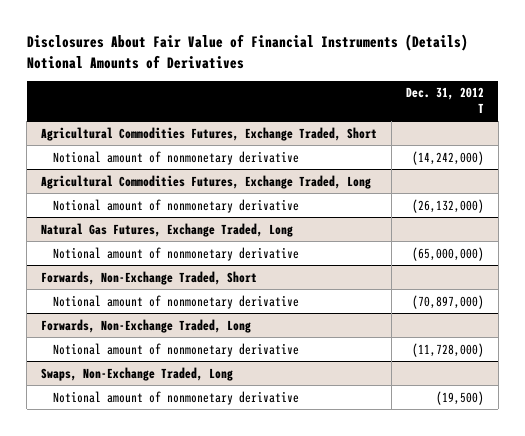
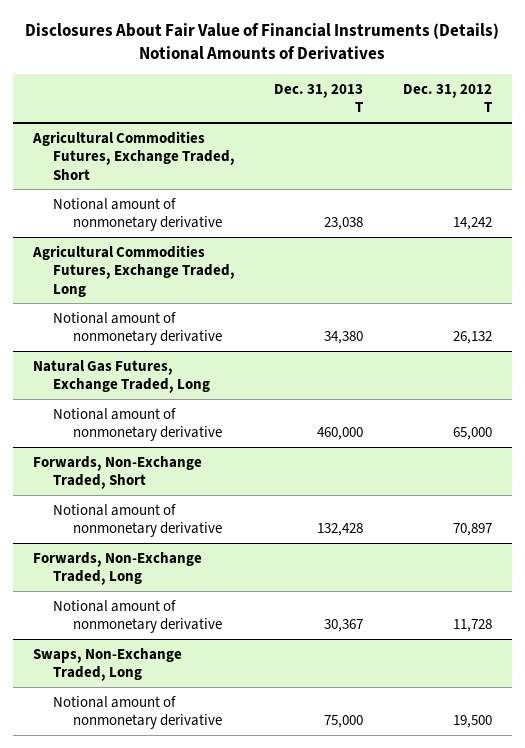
- | Dec. 31, 2012 T
+ | Dec. 31, 2013 T | Dec. 31, 2012 T
@ Agricultural Commodities Futures, Exchange Traded, Short
- Notional amount of nonmonetary derivative | (14,242,000)
+ Notional amount of nonmonetary derivative | 23,038 | 14,242
@ Agricultural Commodities Futures, Exchange Traded, Long
- Notional amount of nonmonetary derivative | (26,132,000)
+ Notional amount of nonmonetary derivative | 34,380 | 26,132
@ Natural Gas Futures, Exchange Traded, Long
- Notional amount of nonmonetary derivative | (65,000,000)
+ Notional amount of nonmonetary derivative | 460,000 | 65,000
@ Forwards, Non-Exchange Traded, Short
- Notional amount of nonmonetary derivative | (70,897,000)
+ Notional amount of nonmonetary derivative | 132,428 | 70,897
@ Forwards, Non-Exchange Traded, Long
- Notional amount of nonmonetary derivative | (11,728,000)
+ Notional amount of nonmonetary derivative | 30,367 | 11,728
@ Swaps, Non-Exchange Traded, Long
- Notional amount of nonmonetary derivative | (19,500)
+ Notional amount of nonmonetary derivative | 75,000 | 19,500

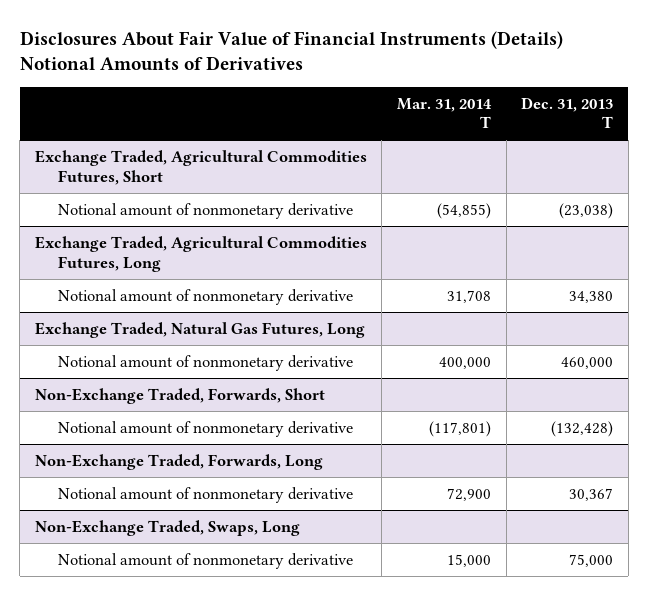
- | Dec. 31, 2013 T | Dec. 31, 2012 T
+ | Mar. 31, 2014 T | Dec. 31, 2013 T
- Agricultural Commodities Futures, Exchange Traded, Short
- Notional amount of nonmonetary derivative | 23,038 | 14,242
- Agricultural Commodities Futures, Exchange Traded, Long
+ Exchange Traded, Agricultural Commodities Futures, Short
+ Notional amount of nonmonetary derivative | (54,855) | (23,038)
+ Exchange Traded, Agricultural Commodities Futures, Long
- Natural Gas Futures, Exchange Traded, Long
+ Exchange Traded, Natural Gas Futures, Long
- Forwards, Non-Exchange Traded, Short
- Notional amount of nonmonetary derivative | 132,428 | 70,897
- Forwards, Non-Exchange Traded, Long
+ Non-Exchange Traded, Forwards, Short
+ Notional amount of nonmonetary derivative | (117,801) | (132,428)
+ Non-Exchange Traded, Forwards, Long
- Swaps, Non-Exchange Traded, Long
+ Non-Exchange Traded, Swaps, Long

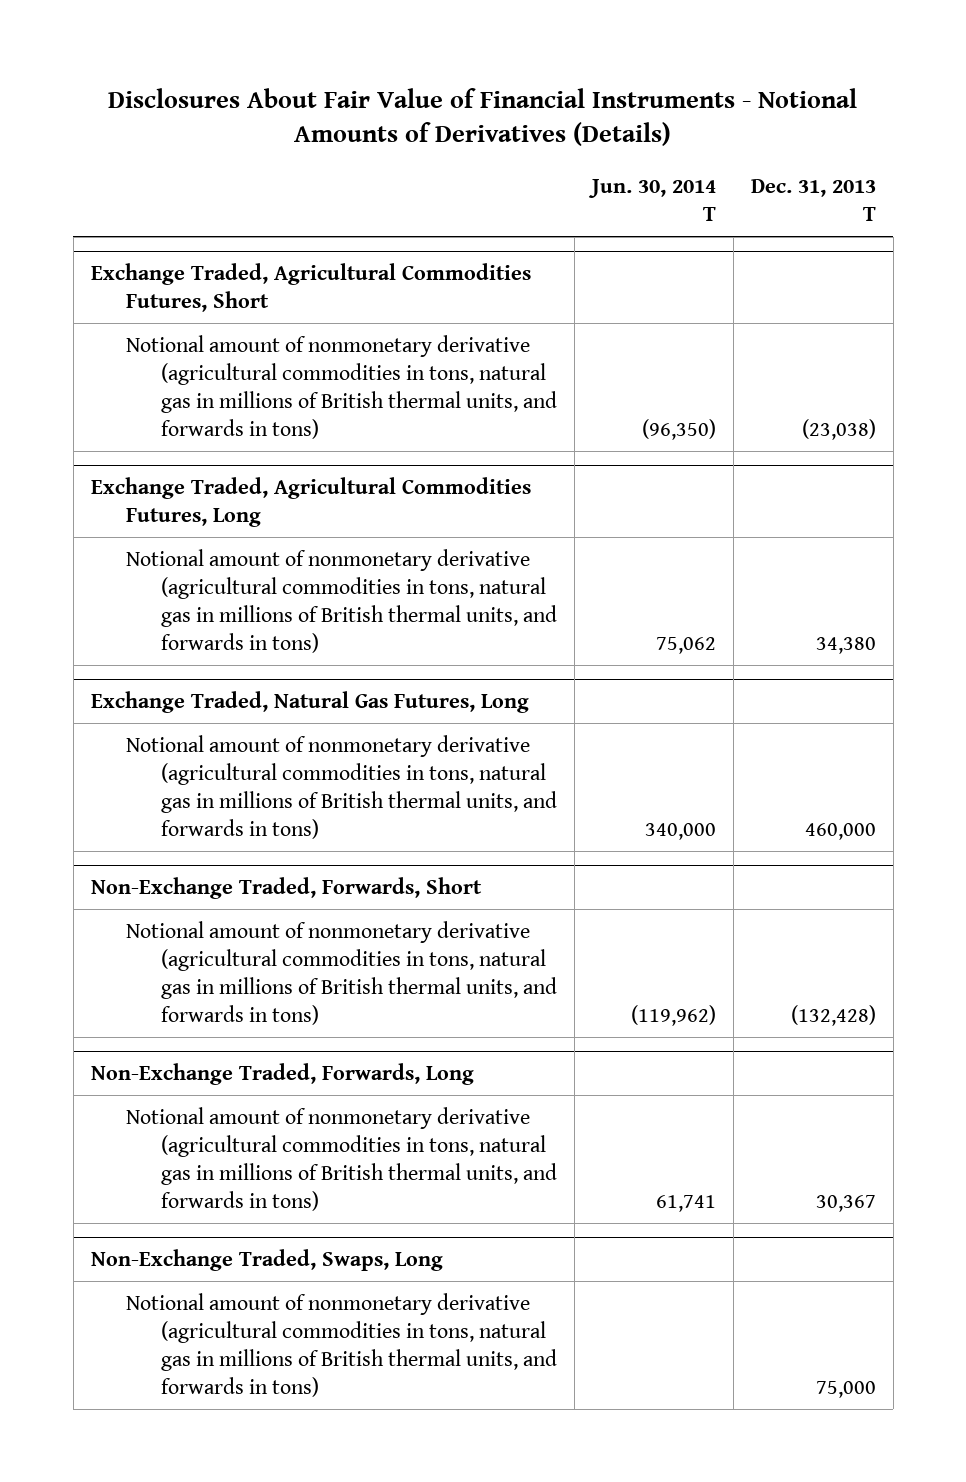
- Disclosures About Fair Value of Financial Instruments (Details) Notional Amounts of Derivatives
+ Disclosures About Fair Value of Financial Instruments - Notional Amounts of Derivatives (Details)
- | Mar. 31, 2014 T | Dec. 31, 2013 T
+ | Jun. 30, 2014 T | Dec. 31, 2013 T
@ Exchange Traded, Agricultural Commodities Futures, Short
- Notional amount of nonmonetary derivative | (54,855) | (23,038)
+ Notional amount of nonmonetary derivative (agricultural commodities in tons, natural gas in millions of British thermal units, and forwards in tons) | (96,350) | (23,038)
@ Exchange Traded, Agricultural Commodities Futures, Long
- Notional amount of nonmonetary derivative | 31,708 | 34,380
+ Notional amount of nonmonetary derivative (agricultural commodities in tons, natural gas in millions of British thermal units, and forwards in tons) | 75,062 | 34,380
@ Exchange Traded, Natural Gas Futures, Long
- Notional amount of nonmonetary derivative | 400,000 | 460,000
+ Notional amount of nonmonetary derivative (agricultural commodities in tons, natural gas in millions of British thermal units, and forwards in tons) | 340,000 | 460,000
@ Non-Exchange Traded, Forwards, Short
- Notional amount of nonmonetary derivative | (117,801) | (132,428)
+ Notional amount of nonmonetary derivative (agricultural commodities in tons, natural gas in millions of British thermal units, and forwards in tons) | (119,962) | (132,428)
@ Non-Exchange Traded, Forwards, Long
- Notional amount of nonmonetary derivative | 72,900 | 30,367
+ Notional amount of nonmonetary derivative (agricultural commodities in tons, natural gas in millions of British thermal units, and forwards in tons) | 61,741 | 30,367
@ Non-Exchange Traded, Swaps, Long
- Notional amount of nonmonetary derivative | 15,000 | 75,000
+ Notional amount of nonmonetary derivative (agricultural commodities in tons, natural gas in millions of British thermal units, and forwards in tons) | | 75,000

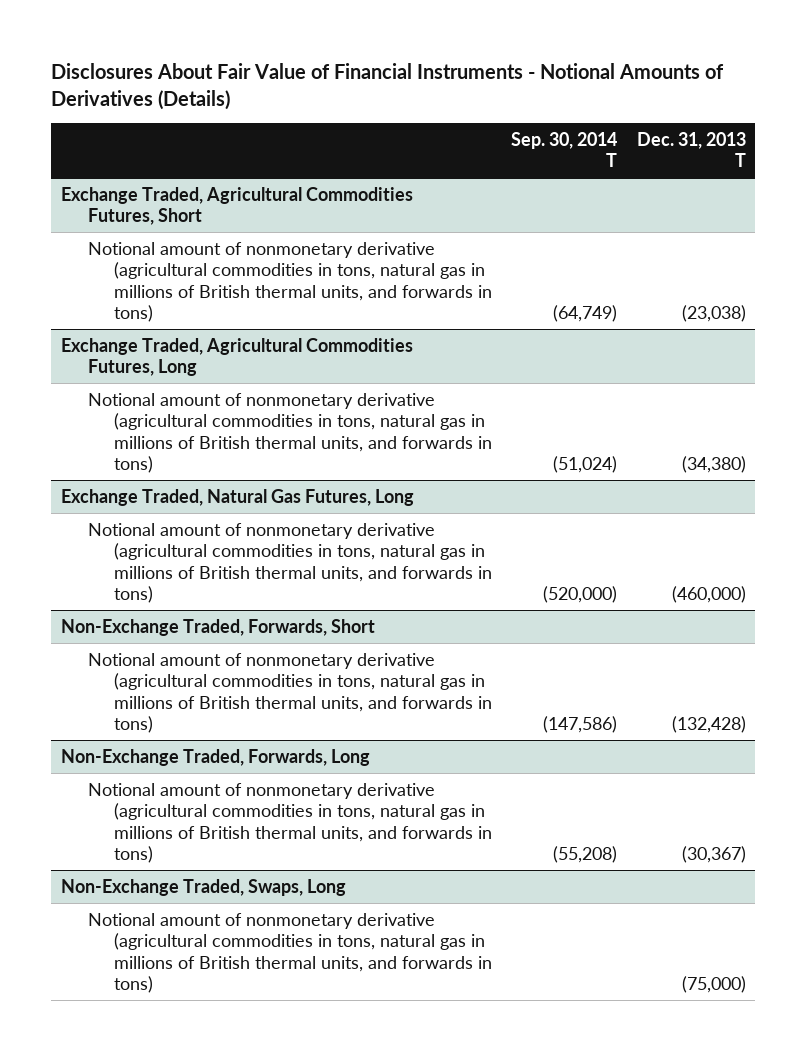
- | Jun. 30, 2014 T | Dec. 31, 2013 T
+ | Sep. 30, 2014 T | Dec. 31, 2013 T
@ Exchange Traded, Agricultural Commodities Futures, Long
- Notional amount of nonmonetary derivative (agricultural commodities in tons, natural gas in millions of British thermal units, and forwards in tons) | 75,062 | 34,380
+ Notional amount of nonmonetary derivative (agricultural commodities in tons, natural gas in millions of British thermal units, and forwards in tons) | (51,024) | (34,380)
@ Exchange Traded, Natural Gas Futures, Long
- Notional amount of nonmonetary derivative (agricultural commodities in tons, natural gas in millions of British thermal units, and forwards in tons) | 340,000 | 460,000
+ Notional amount of nonmonetary derivative (agricultural commodities in tons, natural gas in millions of British thermal units, and forwards in tons) | (520,000) | (460,000)
@ Non-Exchange Traded, Forwards, Long
- Notional amount of nonmonetary derivative (agricultural commodities in tons, natural gas in millions of British thermal units, and forwards in tons) | 61,741 | 30,367
+ Notional amount of nonmonetary derivative (agricultural commodities in tons, natural gas in millions of British thermal units, and forwards in tons) | (55,208) | (30,367)
@ Non-Exchange Traded, Swaps, Long
- Notional amount of nonmonetary derivative (agricultural commodities in tons, natural gas in millions of British thermal units, and forwards in tons) | | 75,000
+ Notional amount of nonmonetary derivative (agricultural commodities in tons, natural gas in millions of British thermal units, and forwards in tons) | | (75,000)

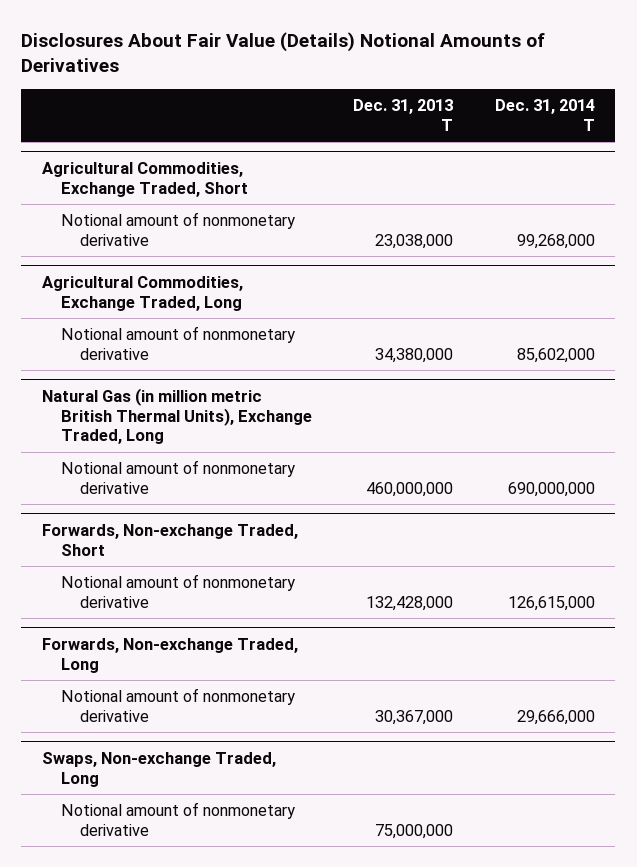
- Disclosures About Fair Value of Financial Instruments - Notional Amounts of Derivatives (Details)
+ Disclosures About Fair Value (Details) Notional Amounts of Derivatives
- | Sep. 30, 2014 T | Dec. 31, 2013 T
+ | Dec. 31, 2013 T | Dec. 31, 2014 T
- Exchange Traded, Agricultural Commodities Futures, Short
- Notional amount of nonmonetary derivative (agricultural commodities in tons, natural gas in millions of British thermal units, and forwards in tons) | (64,749) | (23,038)
- Exchange Traded, Agricultural Commodities Futures, Long
- Notional amount of nonmonetary derivative (agricultural commodities in tons, natural gas in millions of British thermal units, and forwards in tons) | (51,024) | (34,380)
- Exchange Traded, Natural Gas Futures, Long
- Notional amount of nonmonetary derivative (agricultural commodities in tons, natural gas in millions of British thermal units, and forwards in tons) | (520,000) | (460,000)
- Non-Exchange Traded, Forwards, Short
- Notional amount of nonmonetary derivative (agricultural commodities in tons, natural gas in millions of British thermal units, and forwards in tons) | (147,586) | (132,428)
- Non-Exchange Traded, Forwards, Long
- Notional amount of nonmonetary derivative (agricultural commodities in tons, natural gas in millions of British thermal units, and forwards in tons) | (55,208) | (30,367)
- Non-Exchange Traded, Swaps, Long
- Notional amount of nonmonetary derivative (agricultural commodities in tons, natural gas in millions of British thermal units, and forwards in tons) | | (75,000)
+ Agricultural Commodities, Exchange Traded, Short
+ Notional amount of nonmonetary derivative | 23,038,000 | 99,268,000
+ Agricultural Commodities, Exchange Traded, Long
+ Notional amount of nonmonetary derivative | 34,380,000 | 85,602,000
+ Natural Gas (in million metric British Thermal Units), Exchange Traded, Long
+ Notional amount of nonmonetary derivative | 460,000,000 | 690,000,000
+ Forwards, Non-exchange Traded, Short
+ Notional amount of nonmonetary derivative | 132,428,000 | 126,615,000
+ Forwards, Non-exchange Traded, Long
+ Notional amount of nonmonetary derivative | 30,367,000 | 29,666,000
+ Swaps, Non-exchange Traded, Long
+ Notional amount of nonmonetary derivative | 75,000,000 |

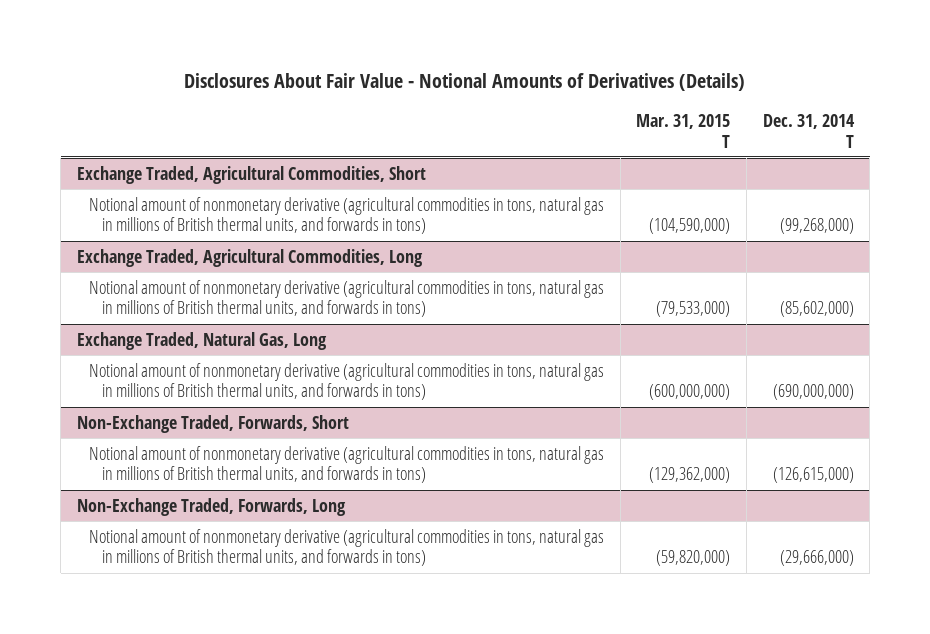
- Disclosures About Fair Value (Details) Notional Amounts of Derivatives
+ Disclosures About Fair Value - Notional Amounts of Derivatives (Details)
- | Dec. 31, 2013 T | Dec. 31, 2014 T
+ | Mar. 31, 2015 T | Dec. 31, 2014 T
- Agricultural Commodities, Exchange Traded, Short
- Notional amount of nonmonetary derivative | 23,038,000 | 99,268,000
- Agricultural Commodities, Exchange Traded, Long
- Notional amount of nonmonetary derivative | 34,380,000 | 85,602,000
- Natural Gas (in million metric British Thermal Units), Exchange Traded, Long
- Notional amount of nonmonetary derivative | 460,000,000 | 690,000,000
- Forwards, Non-exchange Traded, Short
- Notional amount of nonmonetary derivative | 132,428,000 | 126,615,000
- Forwards, Non-exchange Traded, Long
- Notional amount of nonmonetary derivative | 30,367,000 | 29,666,000
- Swaps, Non-exchange Traded, Long
- Notional amount of nonmonetary derivative | 75,000,000 |
+ Exchange Traded, Agricultural Commodities, Short
+ Notional amount of nonmonetary derivative (agricultural commodities in tons, natural gas in millions of British thermal units, and forwards in tons) | (104,590,000) | (99,268,000)
+ Exchange Traded, Agricultural Commodities, Long
+ Notional amount of nonmonetary derivative (agricultural commodities in tons, natural gas in millions of British thermal units, and forwards in tons) | (79,533,000) | (85,602,000)
+ Exchange Traded, Natural Gas, Long
+ Notional amount of nonmonetary derivative (agricultural commodities in tons, natural gas in millions of British thermal units, and forwards in tons) | (600,000,000) | (690,000,000)
+ Non-Exchange Traded, Forwards, Short
+ Notional amount of nonmonetary derivative (agricultural commodities in tons, natural gas in millions of British thermal units, and forwards in tons) | (129,362,000) | (126,615,000)
+ Non-Exchange Traded, Forwards, Long
+ Notional amount of nonmonetary derivative (agricultural commodities in tons, natural gas in millions of British thermal units, and forwards in tons) | (59,820,000) | (29,666,000)

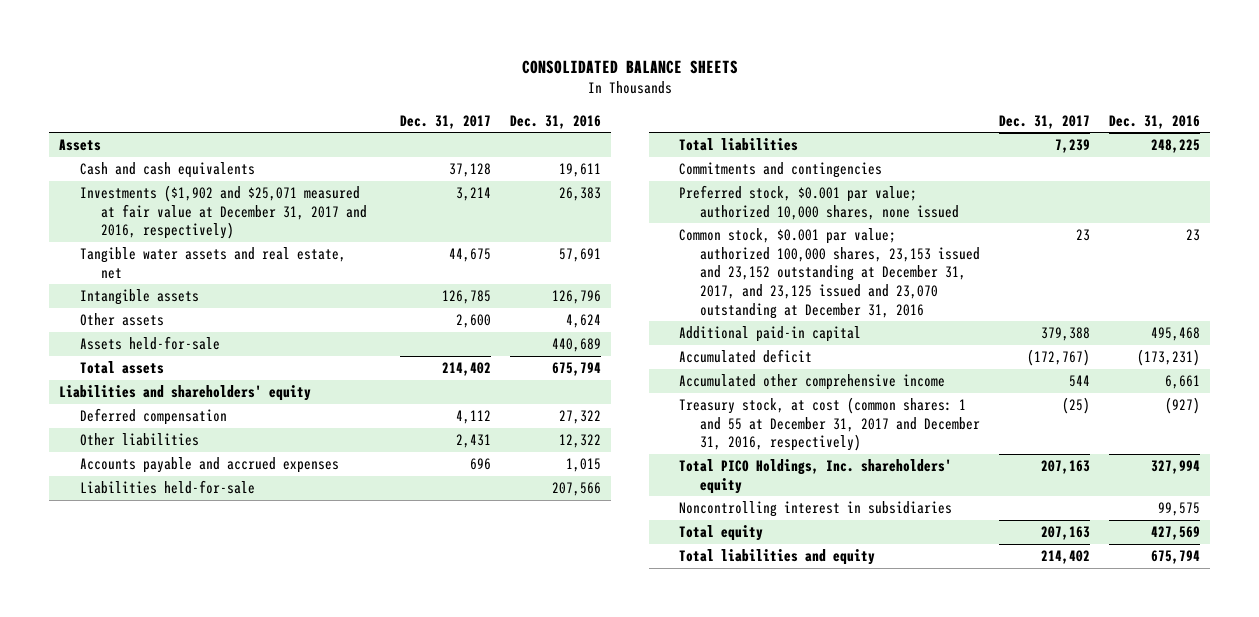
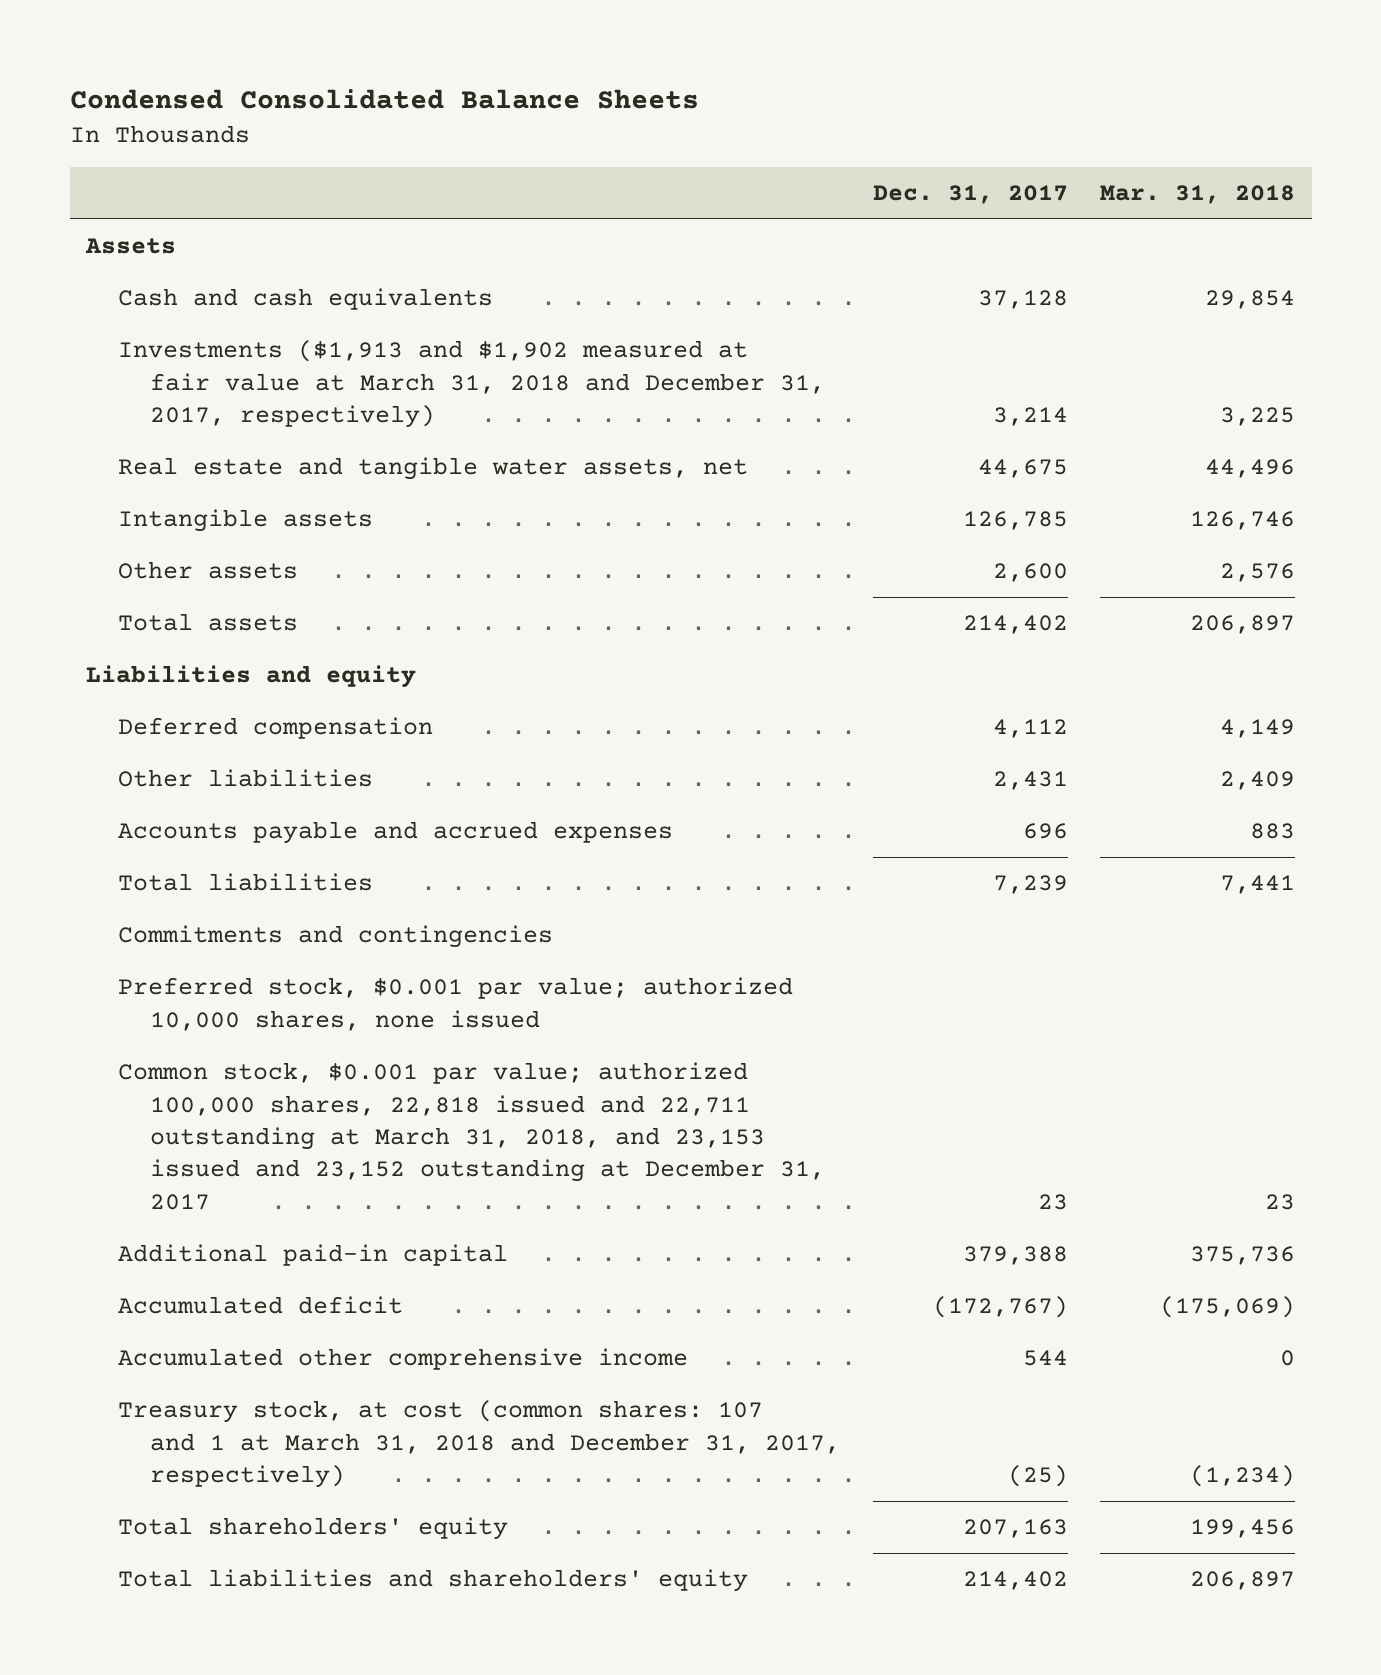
- CONSOLIDATED BALANCE SHEETS
+ Condensed Consolidated Balance Sheets
- | Dec. 31, 2017 | Dec. 31, 2016
+ | Dec. 31, 2017 | Mar. 31, 2018
- Investments ($1,902 and $25,071 measured at fair value at December 31, 2017 and 2016, respectively) | 3,214 | 26,383
- Tangible water assets and real estate, net | 44,675 | 57,691
+ Investments ($1,913 and $1,902 measured at fair value at March 31, 2018 and December 31, 2017, respectively) | 3,214 | 3,225
+ Real estate and tangible water assets, net | 44,675 | 44,496
- Assets held-for-sale | | 440,689
- Liabilities and shareholders' equity
+ Liabilities and equity
- Liabilities held-for-sale | | 207,566
- Common stock, $0.001 par value; authorized 100,000 shares, 23,153 issued and 23,152 outstanding at December 31, 2017, and 23,125 issued and 23,070 outstanding at December 31, 2016 | 23 | 23
+ Common stock, $0.001 par value; authorized 100,000 shares, 22,818 issued and 22,711 outstanding at March 31, 2018, and 23,153 issued and 23,152 outstanding at December 31, 2017 | 23 | 23
- Treasury stock, at cost (common shares: 1 and 55 at December 31, 2017 and December 31, 2016, respectively) | (25) | (927)
- Total PICO Holdings, Inc. shareholders' equity | 207,163 | 327,994
- Noncontrolling interest in subsidiaries | | 99,575
- Total equity | 207,163 | 427,569
- Total liabilities and equity | 214,402 | 675,794
+ Treasury stock, at cost (common shares: 107 and 1 at March 31, 2018 and December 31, 2017, respectively) | (25) | (1,234)
+ Total shareholders' equity | 207,163 | 199,456
+ Total liabilities and shareholders' equity | 214,402 | 206,897

